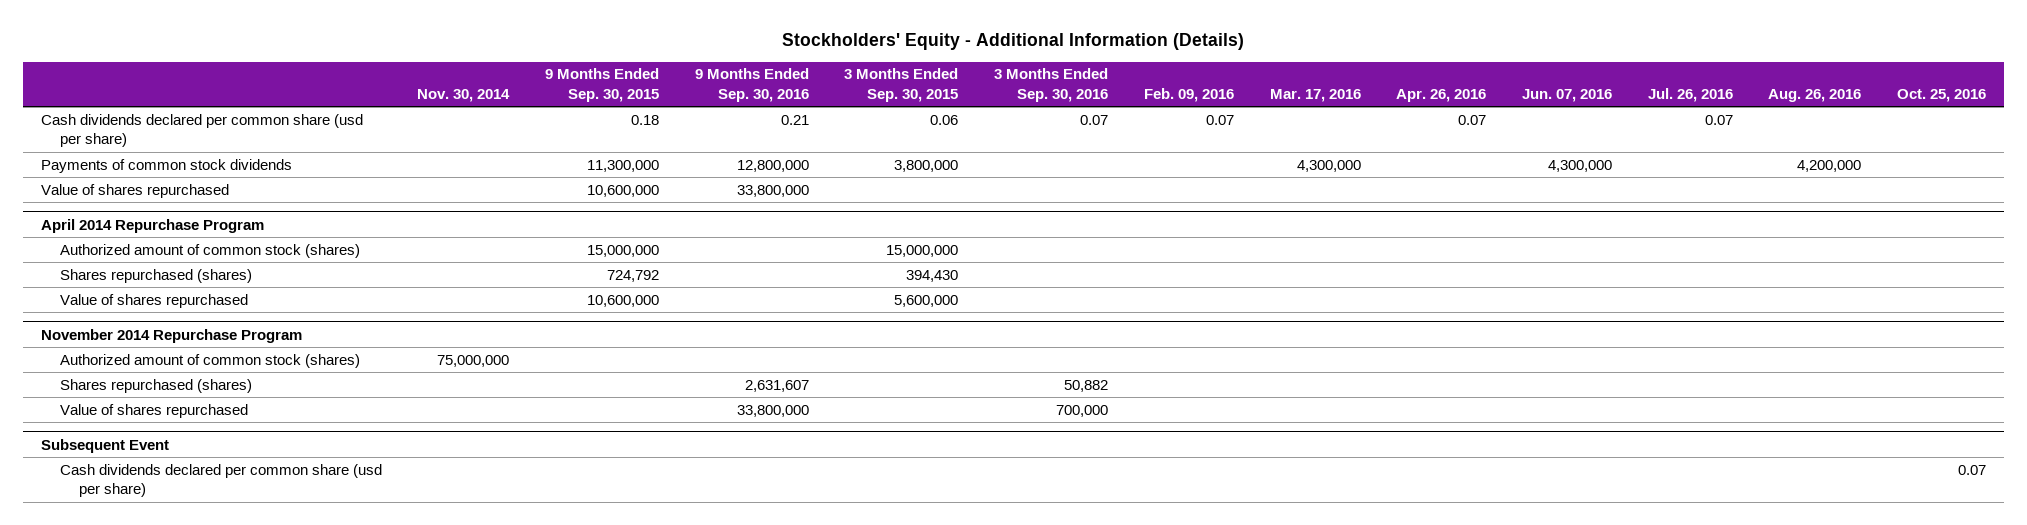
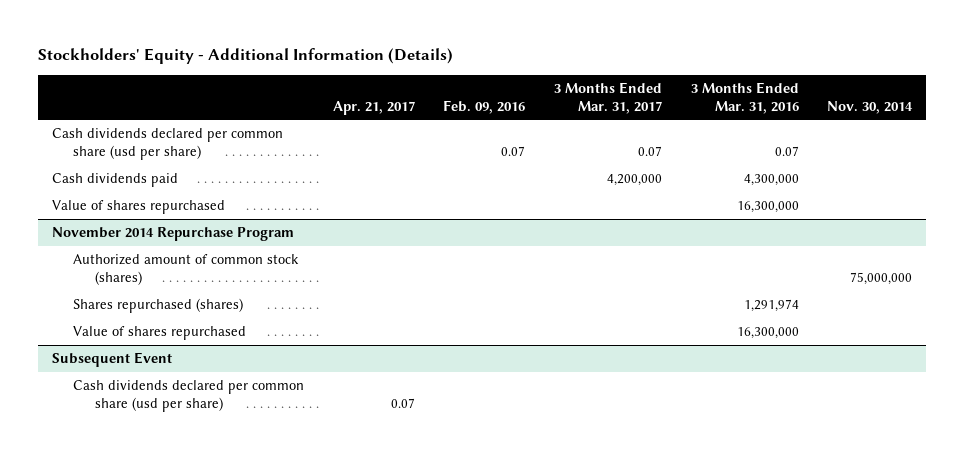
- | Nov. 30, 2014 | 9 Months Ended Sep. 30, 2015 | 9 Months Ended Sep. 30, 2016 | 3 Months Ended Sep. 30, 2015 | 3 Months Ended Sep. 30, 2016 | Feb. 09, 2016 | Mar. 17, 2016 | Apr. 26, 2016 | Jun. 07, 2016 | Jul. 26, 2016 | Aug. 26, 2016 | Oct. 25, 2016
+ | Apr. 21, 2017 | Feb. 09, 2016 | 3 Months Ended Mar. 31, 2017 | 3 Months Ended Mar. 31, 2016 | Nov. 30, 2014
- Payments of common stock dividends | | 11,300,000 | 12,800,000 | 3,800,000 | | | 4,300,000 | | 4,300,000 | | 4,200,000 |
+ Cash dividends paid | | | 4,200,000 | 4,300,000 |
- April 2014 Repurchase Program
- Authorized amount of common stock (shares) | | 15,000,000 | | 15,000,000 | | | | | | | |
- Shares repurchased (shares) | | 724,792 | | 394,430 | | | | | | | |
- Value of shares repurchased | | 10,600,000 | | 5,600,000 | | | | | | | |

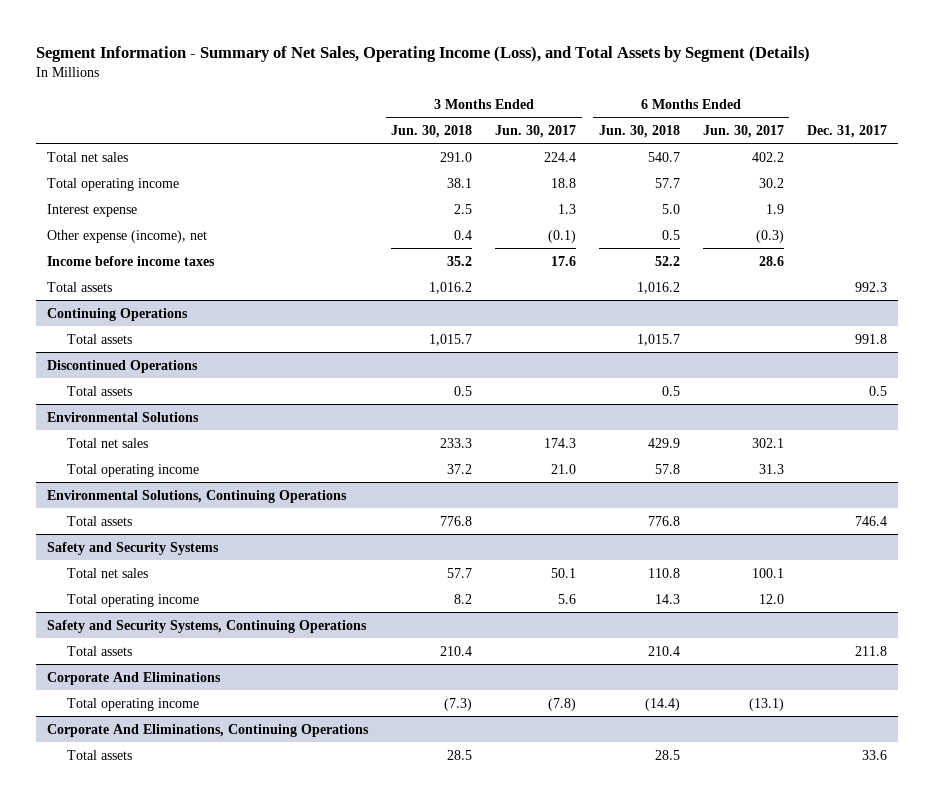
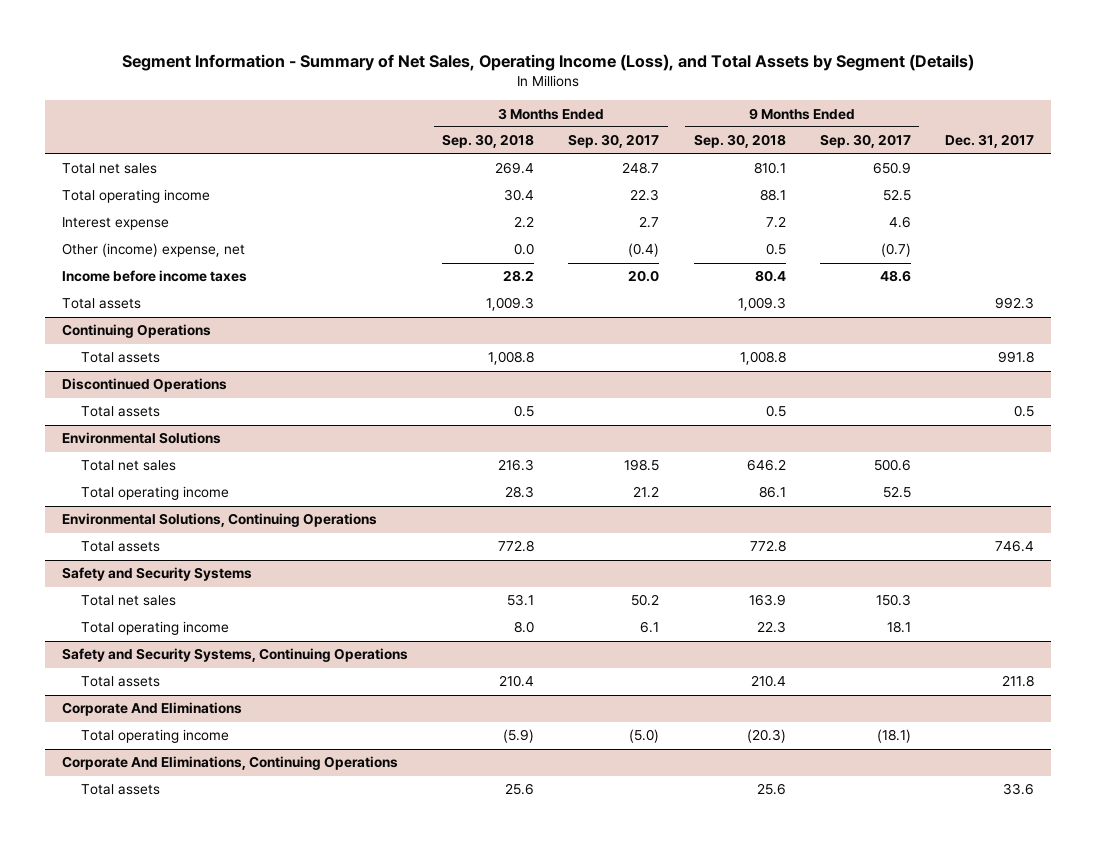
- | 3 Months Ended Jun. 30, 2018 | 3 Months Ended Jun. 30, 2017 | 6 Months Ended Jun. 30, 2018 | 6 Months Ended Jun. 30, 2017 | Dec. 31, 2017
+ | 3 Months Ended Sep. 30, 2018 | 3 Months Ended Sep. 30, 2017 | 9 Months Ended Sep. 30, 2018 | 9 Months Ended Sep. 30, 2017 | Dec. 31, 2017
- Other expense (income), net | 0.4 | (0.1) | 0.5 | (0.3) |
+ Other (income) expense, net | 0.0 | (0.4) | 0.5 | (0.7) |

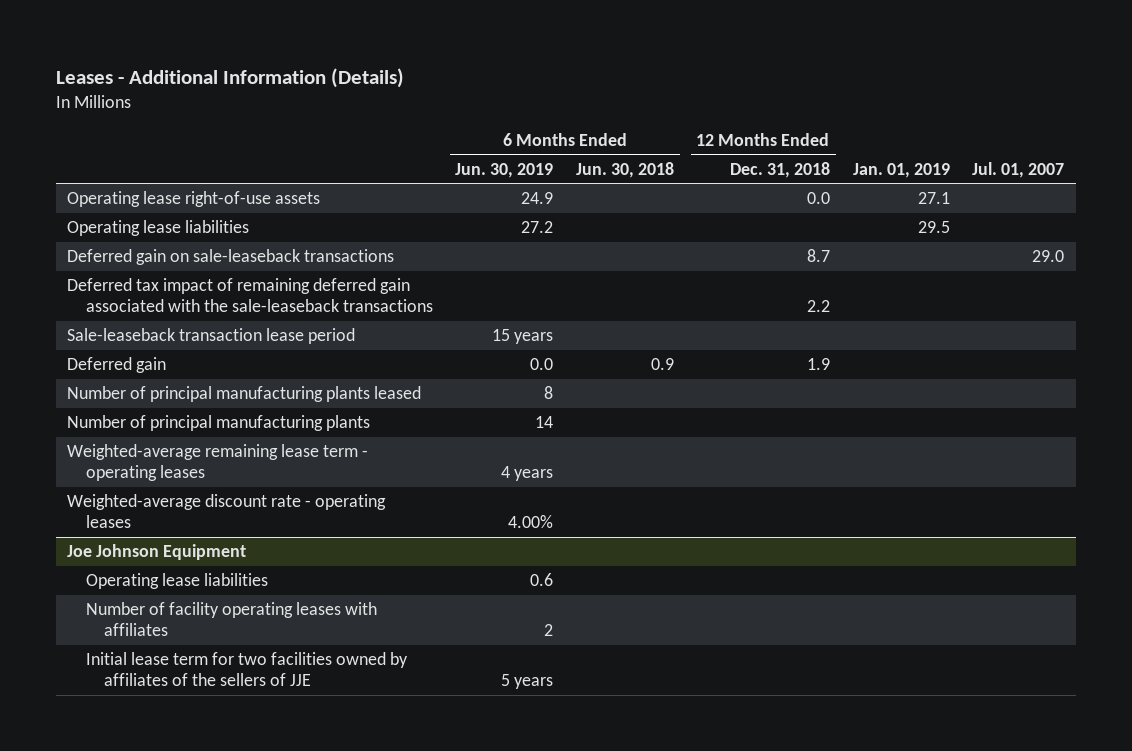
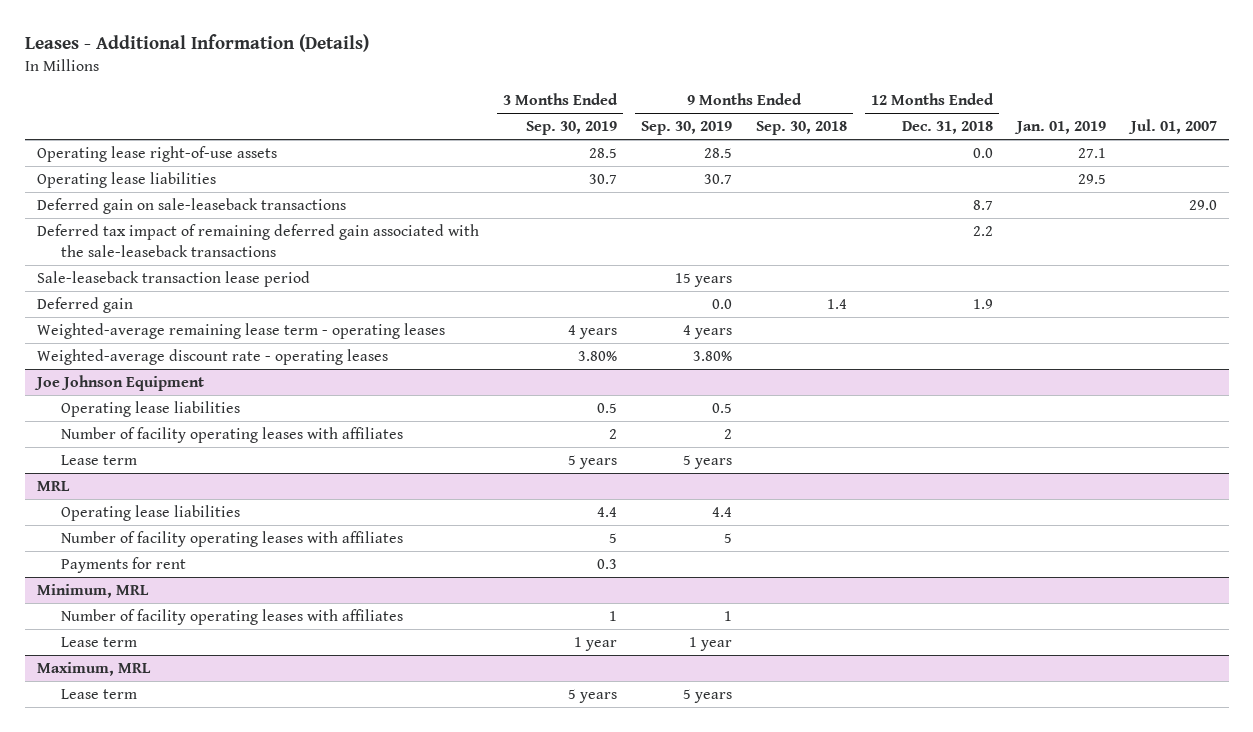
- | 6 Months Ended Jun. 30, 2019 | 6 Months Ended Jun. 30, 2018 | 12 Months Ended Dec. 31, 2018 | Jan. 01, 2019 | Jul. 01, 2007
+ | 3 Months Ended Sep. 30, 2019 | 9 Months Ended Sep. 30, 2019 | 9 Months Ended Sep. 30, 2018 | 12 Months Ended Dec. 31, 2018 | Jan. 01, 2019 | Jul. 01, 2007
- Number of principal manufacturing plants leased | 8 | | | |
- Number of principal manufacturing plants | 14 | | | |
@ Joe Johnson Equipment
- Initial lease term for two facilities owned by affiliates of the sellers of JJE | 5 years | | | |
+ Lease term | 5 years | 5 years | | | |
+ MRL
+ Operating lease liabilities | 4.4 | 4.4 | | | |
+ Number of facility operating leases with affiliates | 5 | 5 | | | |
+ Payments for rent | 0.3 | | | | |
+ Minimum, MRL
+ Number of facility operating leases with affiliates | 1 | 1 | | | |
+ Lease term | 1 year | 1 year | | | |
+ Maximum, MRL
+ Lease term | 5 years | 5 years | | | |

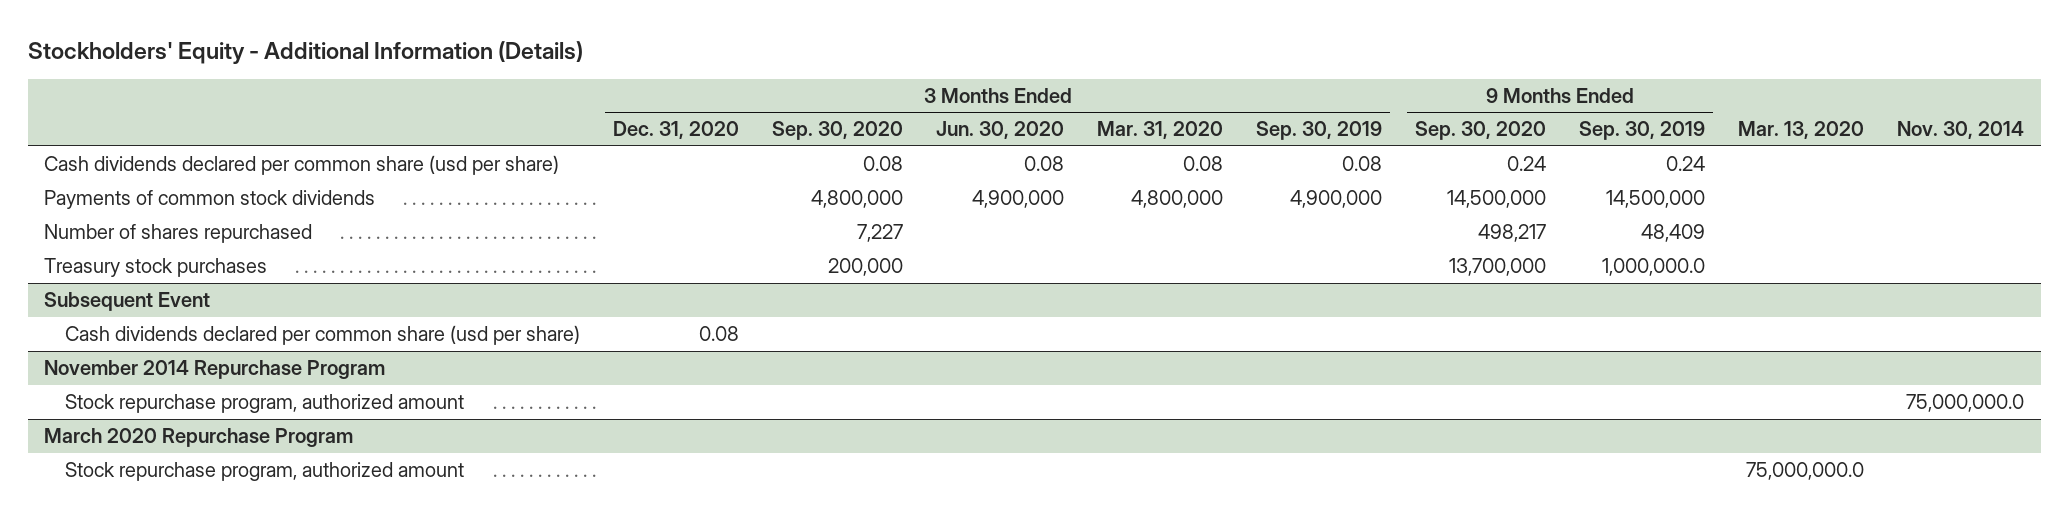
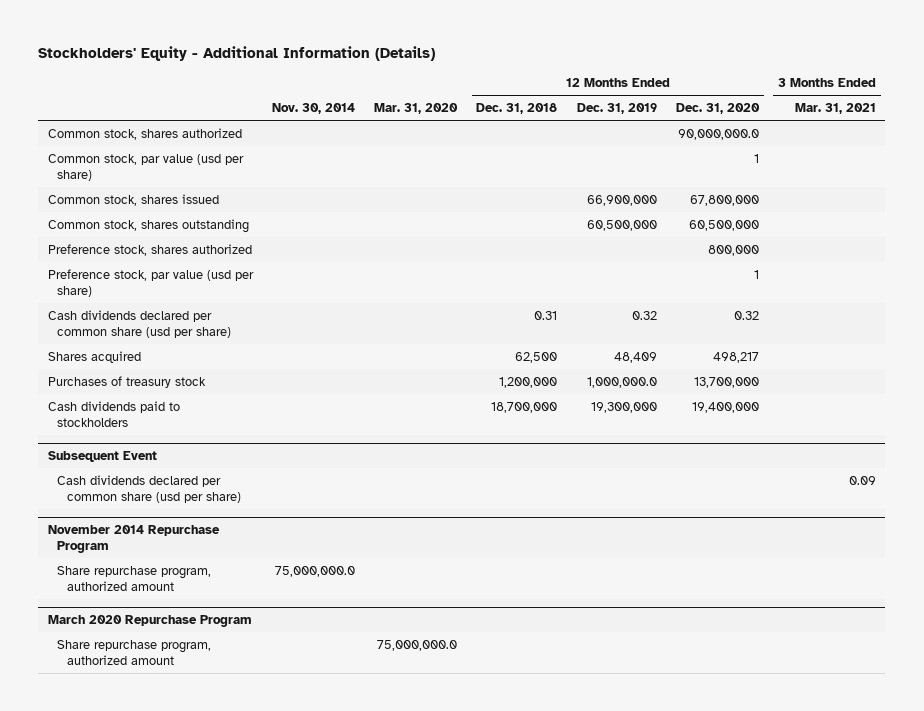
- | 3 Months Ended Dec. 31, 2020 | 3 Months Ended Sep. 30, 2020 | 3 Months Ended Jun. 30, 2020 | 3 Months Ended Mar. 31, 2020 | 3 Months Ended Sep. 30, 2019 | 9 Months Ended Sep. 30, 2020 | 9 Months Ended Sep. 30, 2019 | Mar. 13, 2020 | Nov. 30, 2014
+ | Nov. 30, 2014 | Mar. 31, 2020 | 12 Months Ended Dec. 31, 2018 | 12 Months Ended Dec. 31, 2019 | 12 Months Ended Dec. 31, 2020 | 3 Months Ended Mar. 31, 2021
+ Common stock, shares authorized | | | | | 90,000,000.0 |
+ Common stock, par value (usd per share) | | | | | 1 |
+ Common stock, shares issued | | | | 66,900,000 | 67,800,000 |
+ Common stock, shares outstanding | | | | 60,500,000 | 60,500,000 |
+ Preference stock, shares authorized | | | | | 800,000 |
+ Preference stock, par value (usd per share) | | | | | 1 |
- Payments of common stock dividends | | 4,800,000 | 4,900,000 | 4,800,000 | 4,900,000 | 14,500,000 | 14,500,000 | |
- Number of shares repurchased | | 7,227 | | | | 498,217 | 48,409 | |
- Treasury stock purchases | | 200,000 | | | | 13,700,000 | 1,000,000.0 | |
+ Shares acquired | | | 62,500 | 48,409 | 498,217 |
+ Purchases of treasury stock | | | 1,200,000 | 1,000,000.0 | 13,700,000 |
+ Cash dividends paid to stockholders | | | 18,700,000 | 19,300,000 | 19,400,000 |
@ November 2014 Repurchase Program
- Stock repurchase program, authorized amount | | | | | | | | | 75,000,000.0
+ Share repurchase program, authorized amount | 75,000,000.0 | | | | |
@ March 2020 Repurchase Program
- Stock repurchase program, authorized amount | | | | | | | | 75,000,000.0 |
+ Share repurchase program, authorized amount | | 75,000,000.0 | | | |

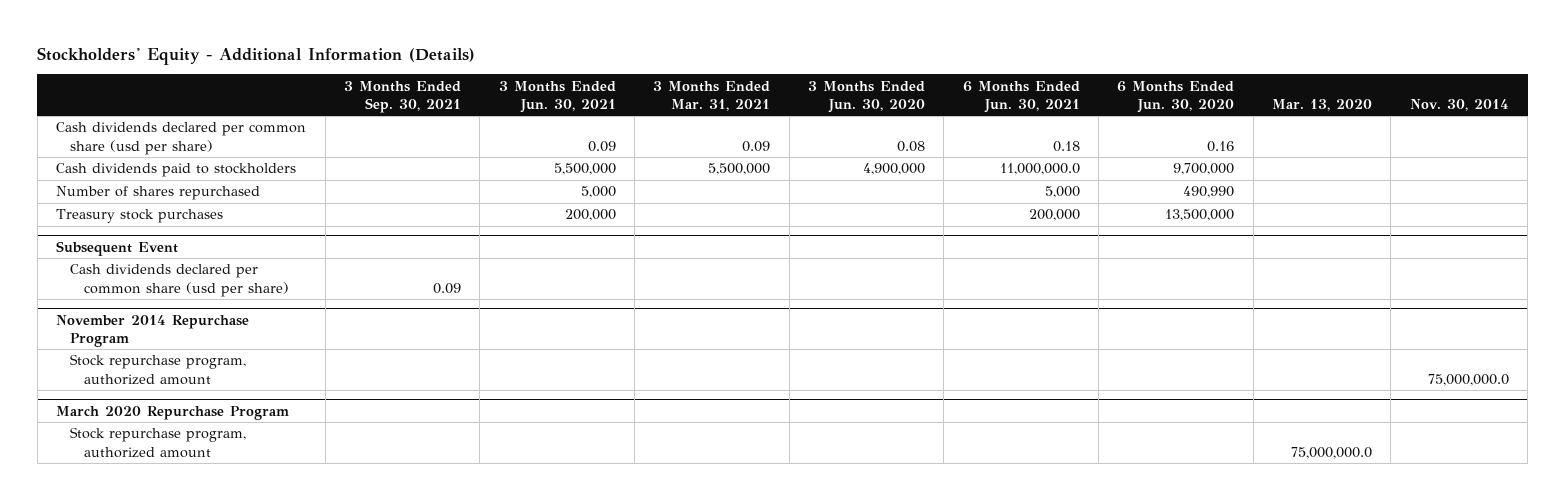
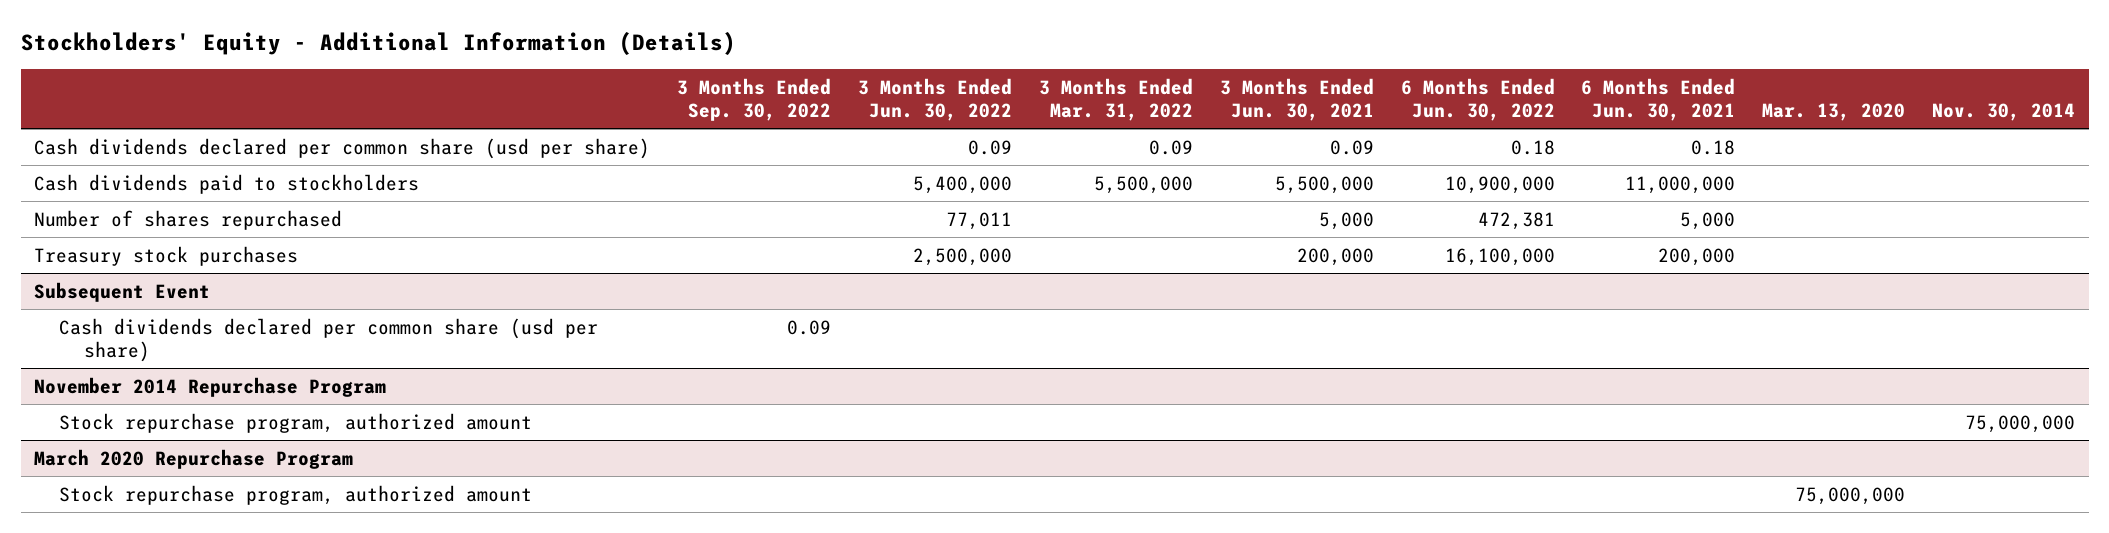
- | 3 Months Ended Sep. 30, 2021 | 3 Months Ended Jun. 30, 2021 | 3 Months Ended Mar. 31, 2021 | 3 Months Ended Jun. 30, 2020 | 6 Months Ended Jun. 30, 2021 | 6 Months Ended Jun. 30, 2020 | Mar. 13, 2020 | Nov. 30, 2014
+ | 3 Months Ended Sep. 30, 2022 | 3 Months Ended Jun. 30, 2022 | 3 Months Ended Mar. 31, 2022 | 3 Months Ended Jun. 30, 2021 | 6 Months Ended Jun. 30, 2022 | 6 Months Ended Jun. 30, 2021 | Mar. 13, 2020 | Nov. 30, 2014
- Cash dividends paid to stockholders | | 5,500,000 | 5,500,000 | 4,900,000 | 11,000,000.0 | 9,700,000 | |
+ Cash dividends paid to stockholders | | 5,400,000 | 5,500,000 | 5,500,000 | 10,900,000 | 11,000,000 | |
@ November 2014 Repurchase Program
- Stock repurchase program, authorized amount | | | | | | | | 75,000,000.0
+ Stock repurchase program, authorized amount | | | | | | | | 75,000,000
@ March 2020 Repurchase Program
- Stock repurchase program, authorized amount | | | | | | | 75,000,000.0 |
+ Stock repurchase program, authorized amount | | | | | | | 75,000,000 |

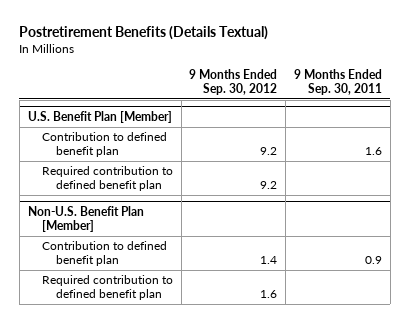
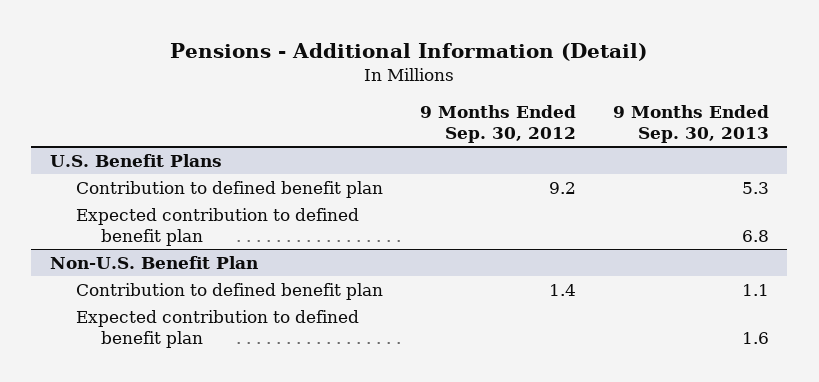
- Postretirement Benefits (Details Textual)
+ Pensions - Additional Information (Detail)
- | 9 Months Ended Sep. 30, 2012 | 9 Months Ended Sep. 30, 2011
+ | 9 Months Ended Sep. 30, 2012 | 9 Months Ended Sep. 30, 2013
- U.S. Benefit Plan [Member]
+ U.S. Benefit Plans
- Required contribution to defined benefit plan | 9.2 |
- Non-U.S. Benefit Plan [Member]
+ Expected contribution to defined benefit plan | | 6.8
+ Non-U.S. Benefit Plan
- Required contribution to defined benefit plan | 1.6 |
+ Expected contribution to defined benefit plan | | 1.6

